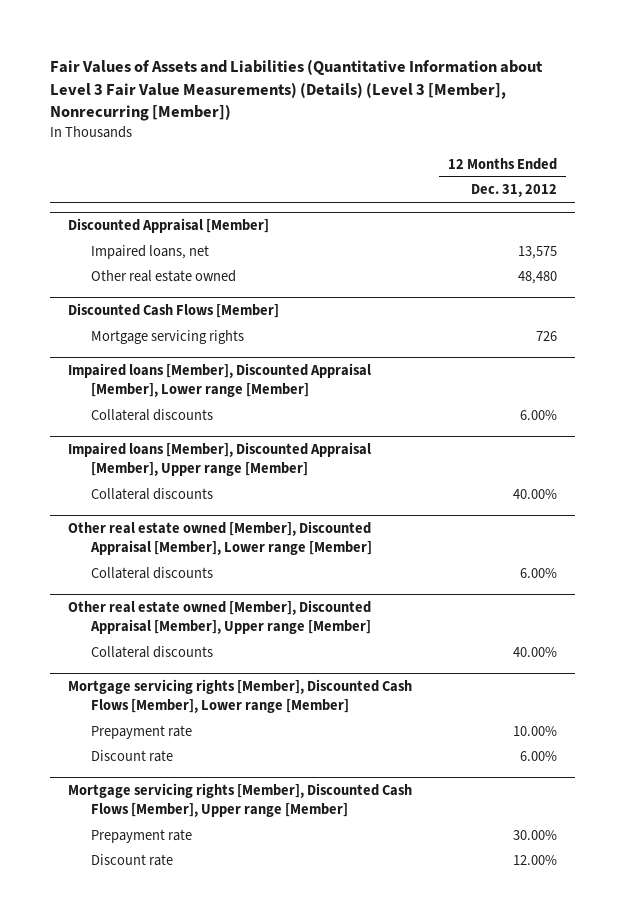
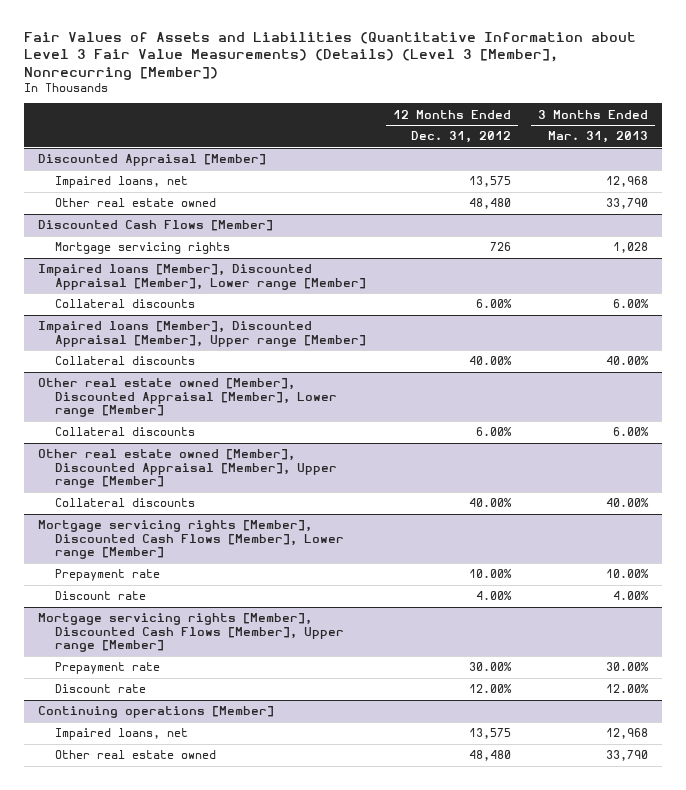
- | 12 Months Ended Dec. 31, 2012
+ | 12 Months Ended Dec. 31, 2012 | 3 Months Ended Mar. 31, 2013
@ Mortgage servicing rights [Member], Discounted Cash Flows [Member], Lower range [Member]
- Discount rate | 6.00%
+ Discount rate | 4.00% | 4.00%
+ Continuing operations [Member]
+ Impaired loans, net | 13,575 | 12,968
+ Other real estate owned | 48,480 | 33,790

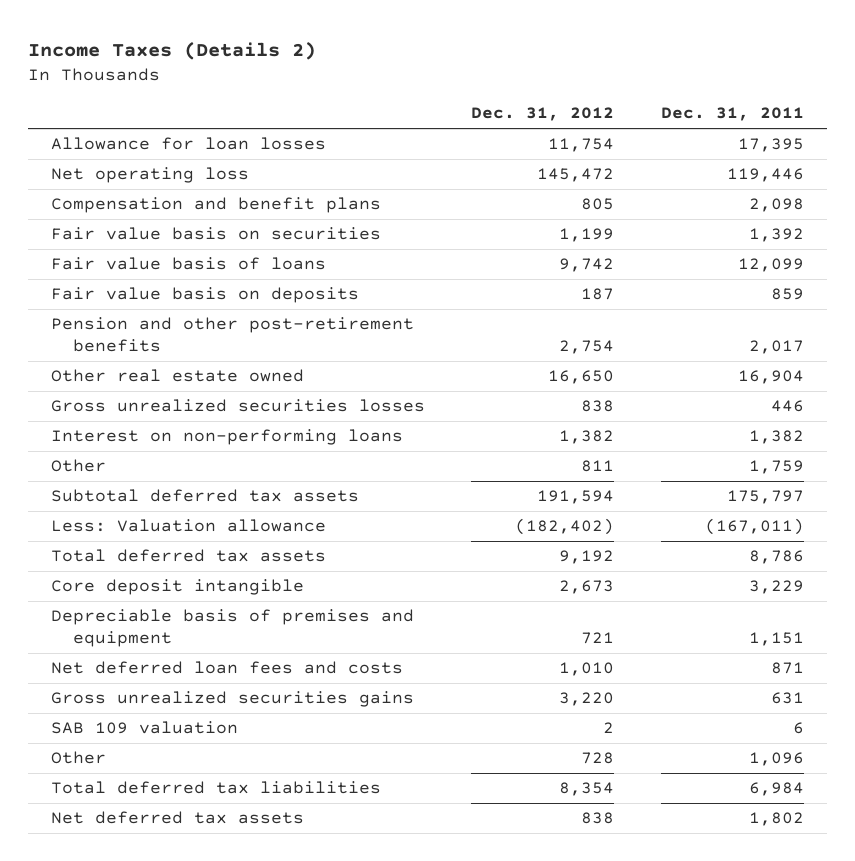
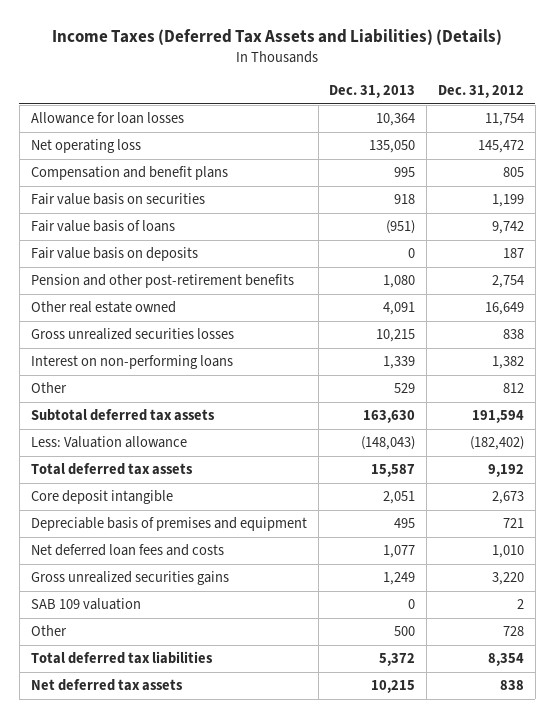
- Income Taxes (Details 2)
+ Income Taxes (Deferred Tax Assets and Liabilities) (Details)
- | Dec. 31, 2012 | Dec. 31, 2011
+ | Dec. 31, 2013 | Dec. 31, 2012
- Other real estate owned | 16,650 | 16,904
+ Other real estate owned | 4,091 | 16,649
- Other | 811 | 1,759
+ Other | 529 | 812

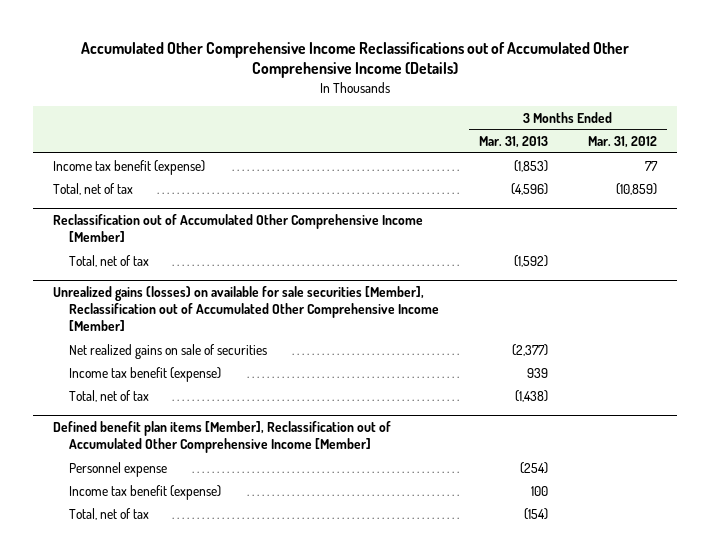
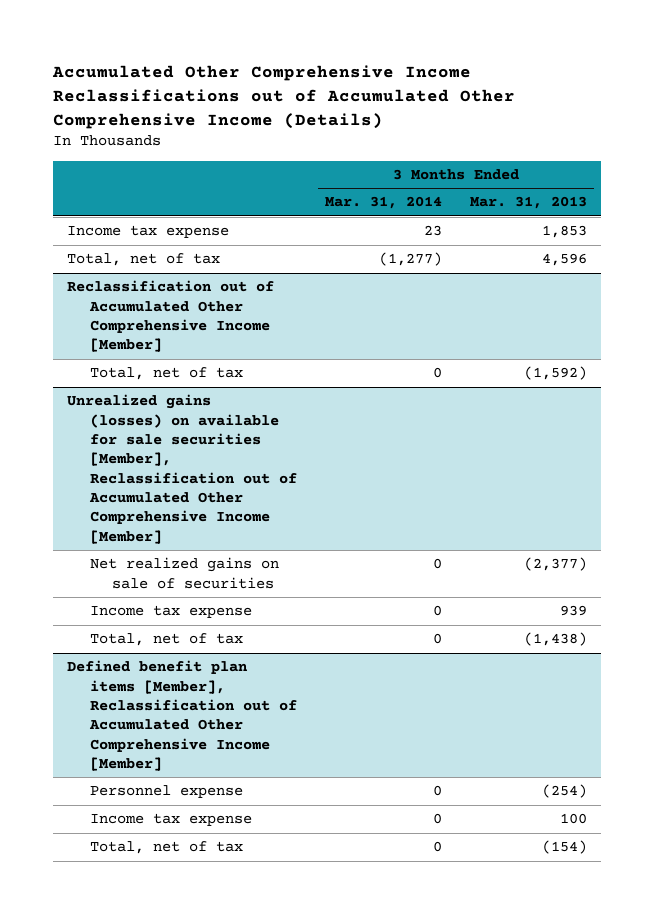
- | 3 Months Ended Mar. 31, 2013 | 3 Months Ended Mar. 31, 2012
+ | 3 Months Ended Mar. 31, 2014 | 3 Months Ended Mar. 31, 2013
- Income tax benefit (expense) | (1,853) | 77
- Total, net of tax | (4,596) | (10,859)
+ Income tax expense | 23 | 1,853
+ Total, net of tax | (1,277) | 4,596
@ Unrealized gains (losses) on available for sale securities [Member], Reclassification out of Accumulated Other Comprehensive Income [Member]
- Income tax benefit (expense) | 939 |
+ Income tax expense | 0 | 939
@ Defined benefit plan items [Member], Reclassification out of Accumulated Other Comprehensive Income [Member]
- Income tax benefit (expense) | 100 |
+ Income tax expense | 0 | 100

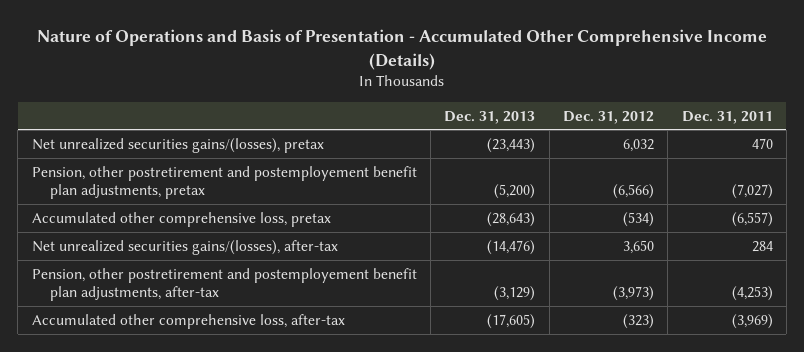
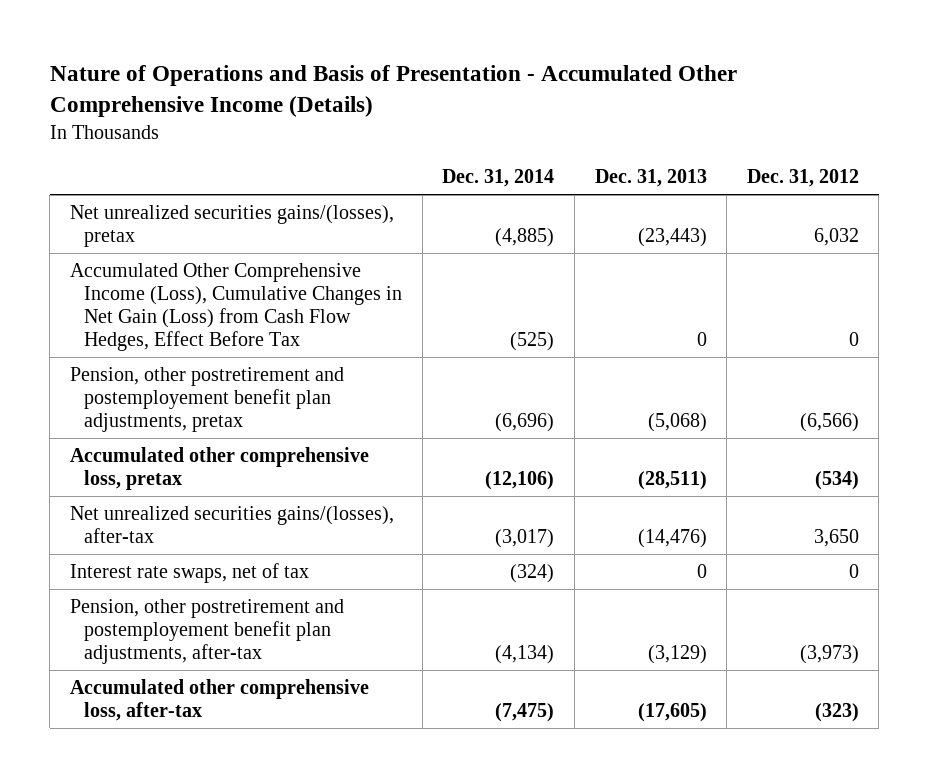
- | Dec. 31, 2013 | Dec. 31, 2012 | Dec. 31, 2011
+ | Dec. 31, 2014 | Dec. 31, 2013 | Dec. 31, 2012
- Pension, other postretirement and postemployement benefit plan adjustments, pretax | (5,200) | (6,566) | (7,027)
- Accumulated other comprehensive loss, pretax | (28,643) | (534) | (6,557)
+ Accumulated Other Comprehensive Income (Loss), Cumulative Changes in Net Gain (Loss) from Cash Flow Hedges, Effect Before Tax | (525) | 0 | 0
+ Pension, other postretirement and postemployement benefit plan adjustments, pretax | (6,696) | (5,068) | (6,566)
+ Accumulated other comprehensive loss, pretax | (12,106) | (28,511) | (534)
+ Interest rate swaps, net of tax | (324) | 0 | 0

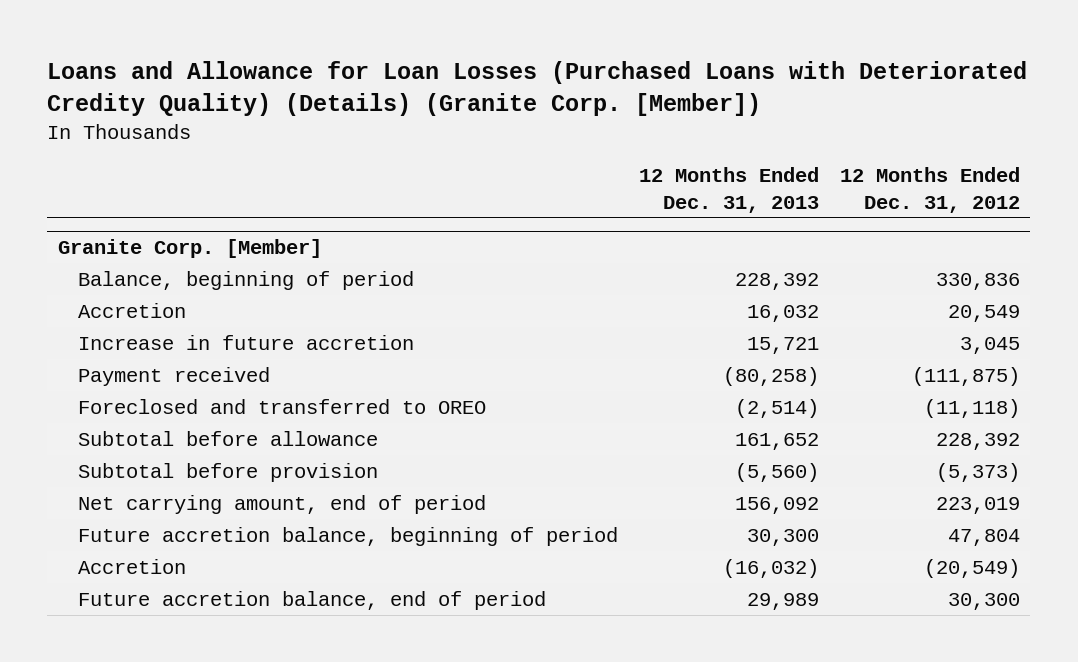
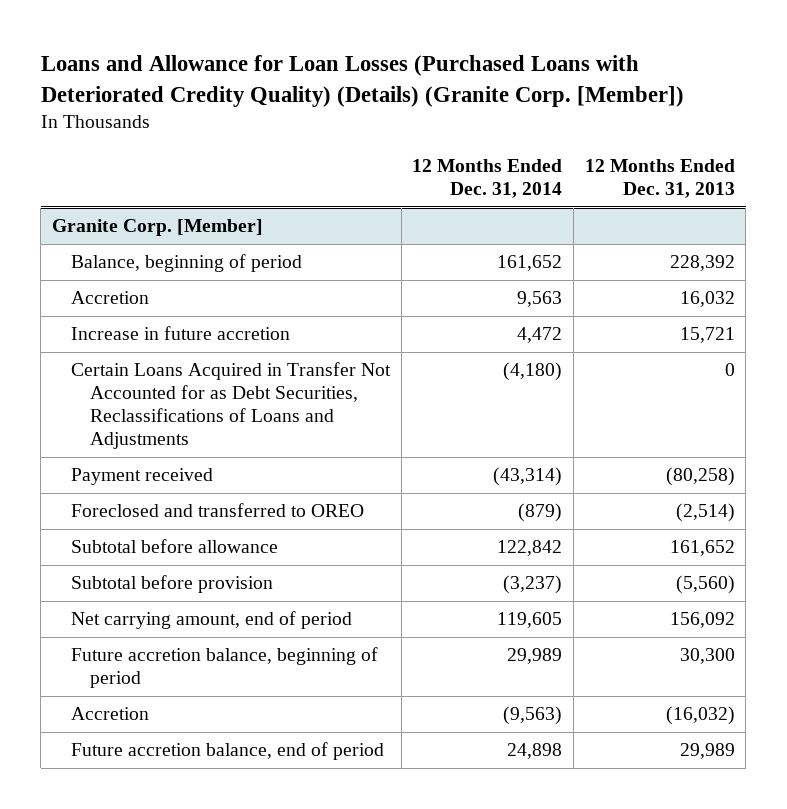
- | 12 Months Ended Dec. 31, 2013 | 12 Months Ended Dec. 31, 2012
+ | 12 Months Ended Dec. 31, 2014 | 12 Months Ended Dec. 31, 2013
@ Granite Corp. [Member]
+ Certain Loans Acquired in Transfer Not Accounted for as Debt Securities, Reclassifications of Loans and Adjustments | (4,180) | 0

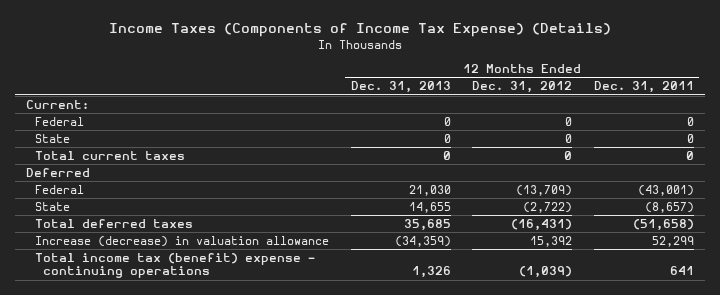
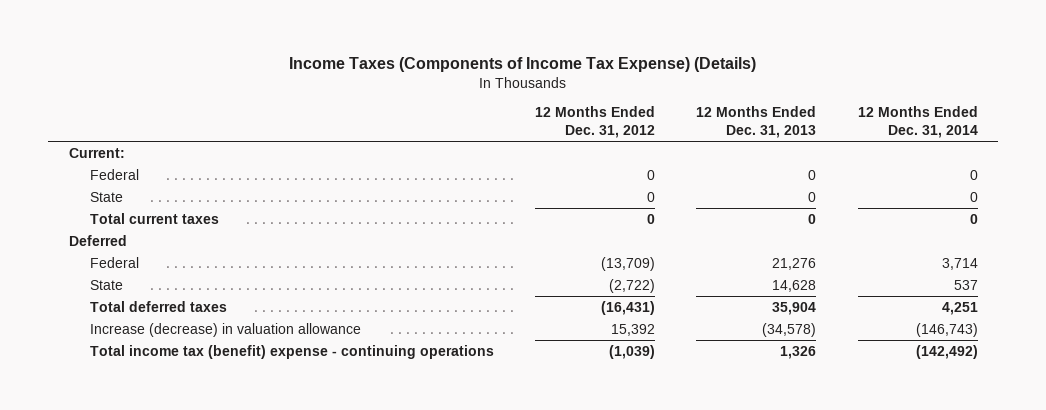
- | 12 Months Ended Dec. 31, 2013 | 12 Months Ended Dec. 31, 2012 | 12 Months Ended Dec. 31, 2011
+ | 12 Months Ended Dec. 31, 2012 | 12 Months Ended Dec. 31, 2013 | 12 Months Ended Dec. 31, 2014
- Federal | 21,030 | (13,709) | (43,001)
- State | 14,655 | (2,722) | (8,657)
- Total deferred taxes | 35,685 | (16,431) | (51,658)
- Increase (decrease) in valuation allowance | (34,359) | 15,392 | 52,299
+ Federal | (13,709) | 21,276 | 3,714
+ State | (2,722) | 14,628 | 537
+ Total deferred taxes | (16,431) | 35,904 | 4,251
+ Increase (decrease) in valuation allowance | 15,392 | (34,578) | (146,743)

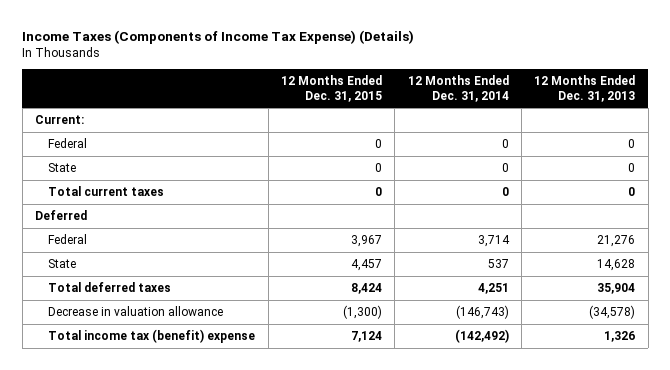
- | 12 Months Ended Dec. 31, 2012 | 12 Months Ended Dec. 31, 2013 | 12 Months Ended Dec. 31, 2014
+ | 12 Months Ended Dec. 31, 2015 | 12 Months Ended Dec. 31, 2014 | 12 Months Ended Dec. 31, 2013
- Increase (decrease) in valuation allowance | 15,392 | (34,578) | (146,743)
- Total income tax (benefit) expense - continuing operations | (1,039) | 1,326 | (142,492)
+ Decrease in valuation allowance | (1,300) | (146,743) | (34,578)
+ Total income tax (benefit) expense | 7,124 | (142,492) | 1,326

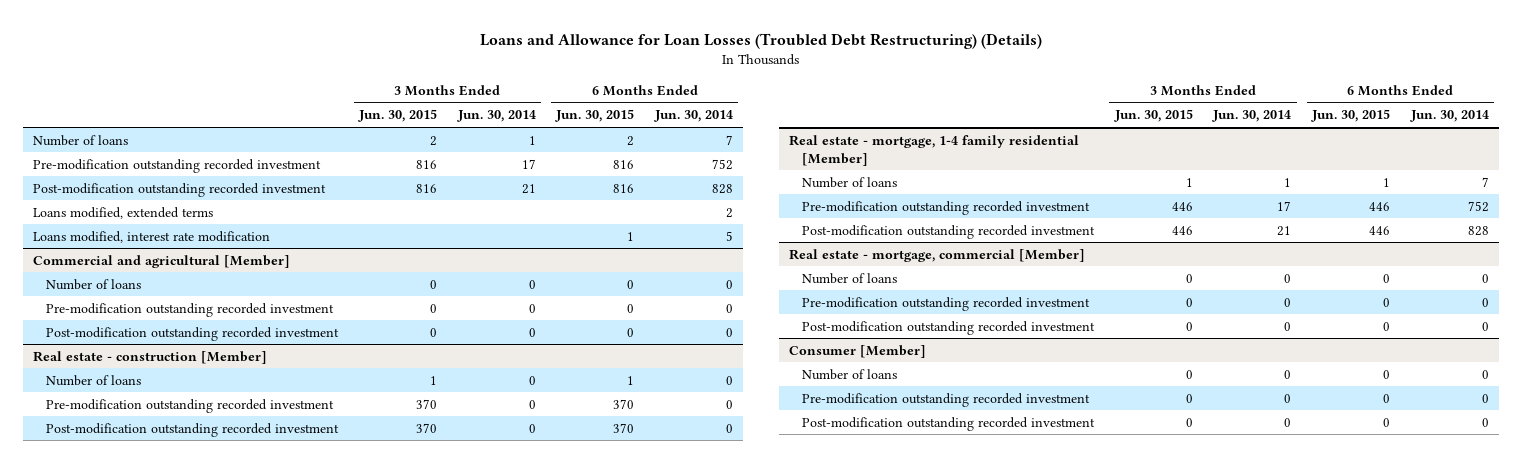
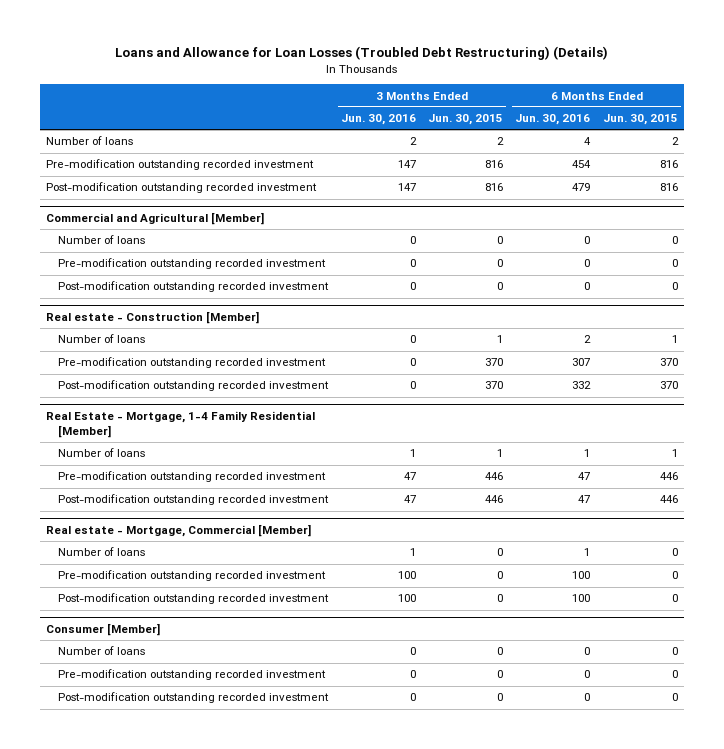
- | 3 Months Ended Jun. 30, 2015 | 3 Months Ended Jun. 30, 2014 | 6 Months Ended Jun. 30, 2015 | 6 Months Ended Jun. 30, 2014
+ | 3 Months Ended Jun. 30, 2016 | 3 Months Ended Jun. 30, 2015 | 6 Months Ended Jun. 30, 2016 | 6 Months Ended Jun. 30, 2015
- Loans modified, extended terms | | | | 2
- Loans modified, interest rate modification | | | 1 | 5
- Commercial and agricultural [Member]
+ Commercial and Agricultural [Member]
- Real estate - construction [Member]
+ Real estate - Construction [Member]
- Real estate - mortgage, 1-4 family residential [Member]
+ Real Estate - Mortgage, 1-4 Family Residential [Member]
- Real estate - mortgage, commercial [Member]
+ Real estate - Mortgage, Commercial [Member]

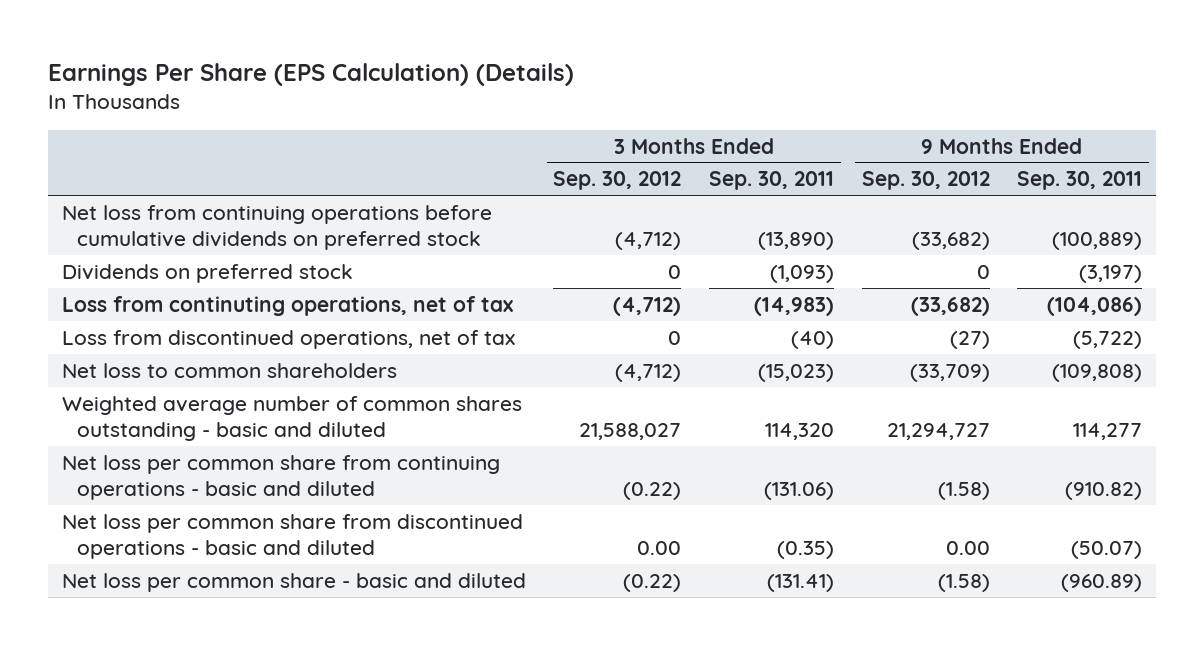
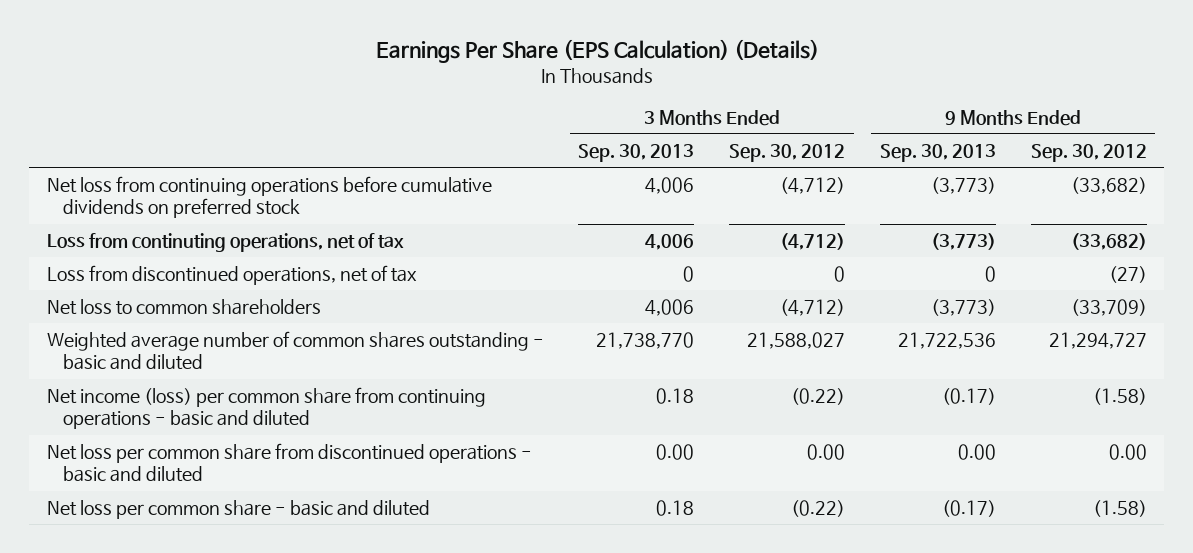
- | 3 Months Ended Sep. 30, 2012 | 3 Months Ended Sep. 30, 2011 | 9 Months Ended Sep. 30, 2012 | 9 Months Ended Sep. 30, 2011
+ | 3 Months Ended Sep. 30, 2013 | 3 Months Ended Sep. 30, 2012 | 9 Months Ended Sep. 30, 2013 | 9 Months Ended Sep. 30, 2012
- Dividends on preferred stock | 0 | (1,093) | 0 | (3,197)
- Net loss per common share from continuing operations - basic and diluted | (0.22) | (131.06) | (1.58) | (910.82)
+ Net income (loss) per common share from continuing operations - basic and diluted | 0.18 | (0.22) | (0.17) | (1.58)

